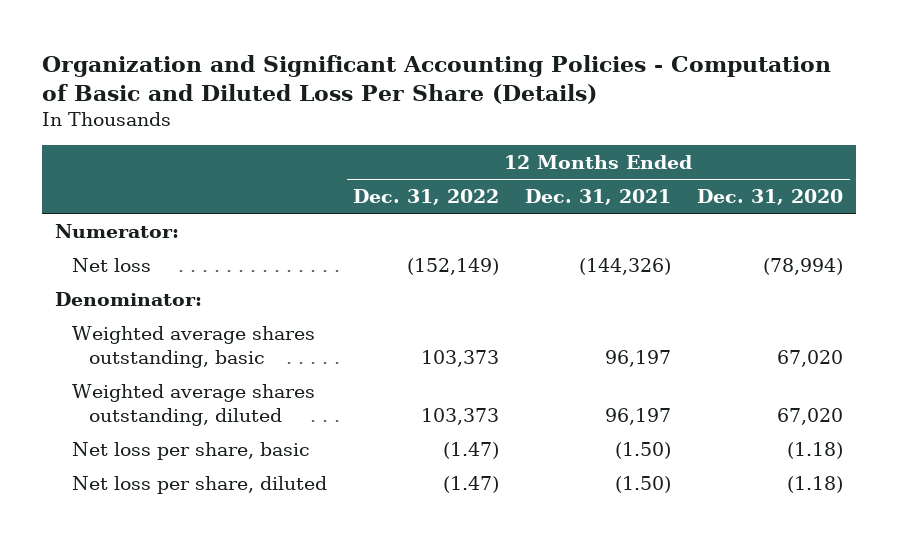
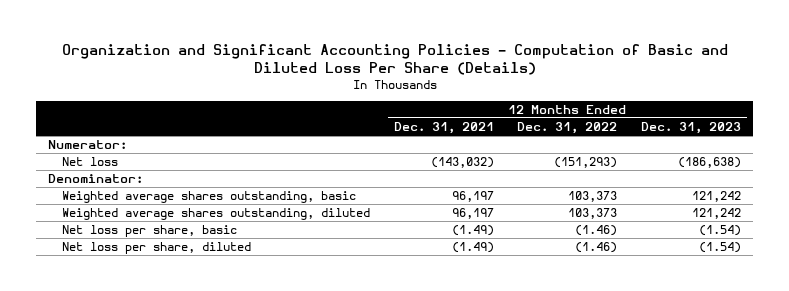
- | 12 Months Ended Dec. 31, 2022 | 12 Months Ended Dec. 31, 2021 | 12 Months Ended Dec. 31, 2020
+ | 12 Months Ended Dec. 31, 2021 | 12 Months Ended Dec. 31, 2022 | 12 Months Ended Dec. 31, 2023
- Net loss | (152,149) | (144,326) | (78,994)
+ Net loss | (143,032) | (151,293) | (186,638)
- Net loss per share, basic | (1.47) | (1.50) | (1.18)
- Net loss per share, diluted | (1.47) | (1.50) | (1.18)
+ Net loss per share, basic | (1.49) | (1.46) | (1.54)
+ Net loss per share, diluted | (1.49) | (1.46) | (1.54)

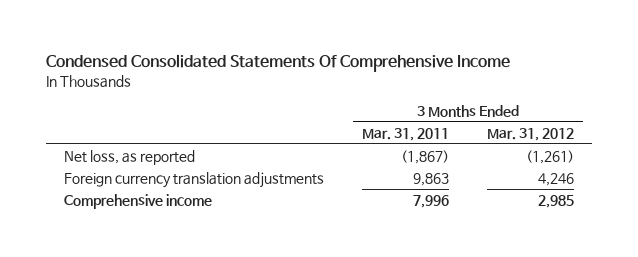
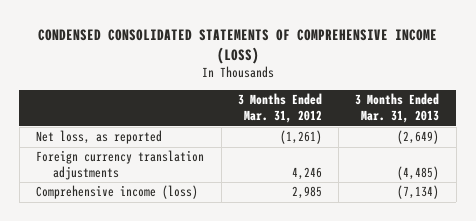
- Condensed Consolidated Statements Of Comprehensive Income
+ CONDENSED CONSOLIDATED STATEMENTS OF COMPREHENSIVE INCOME (LOSS)
- | 3 Months Ended Mar. 31, 2011 | 3 Months Ended Mar. 31, 2012
+ | 3 Months Ended Mar. 31, 2012 | 3 Months Ended Mar. 31, 2013
- Comprehensive income | 7,996 | 2,985
+ Comprehensive income (loss) | 2,985 | (7,134)

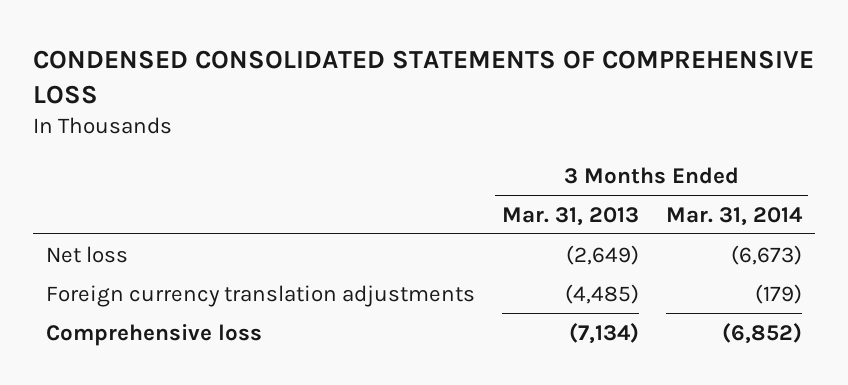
- CONDENSED CONSOLIDATED STATEMENTS OF COMPREHENSIVE INCOME (LOSS)
+ CONDENSED CONSOLIDATED STATEMENTS OF COMPREHENSIVE LOSS
- | 3 Months Ended Mar. 31, 2012 | 3 Months Ended Mar. 31, 2013
+ | 3 Months Ended Mar. 31, 2013 | 3 Months Ended Mar. 31, 2014
- Net loss, as reported | (1,261) | (2,649)
+ Net loss | (2,649) | (6,673)
- Comprehensive income (loss) | 2,985 | (7,134)
+ Comprehensive loss | (7,134) | (6,852)

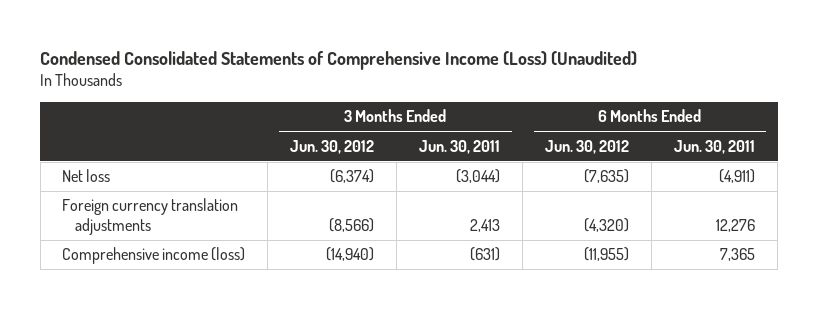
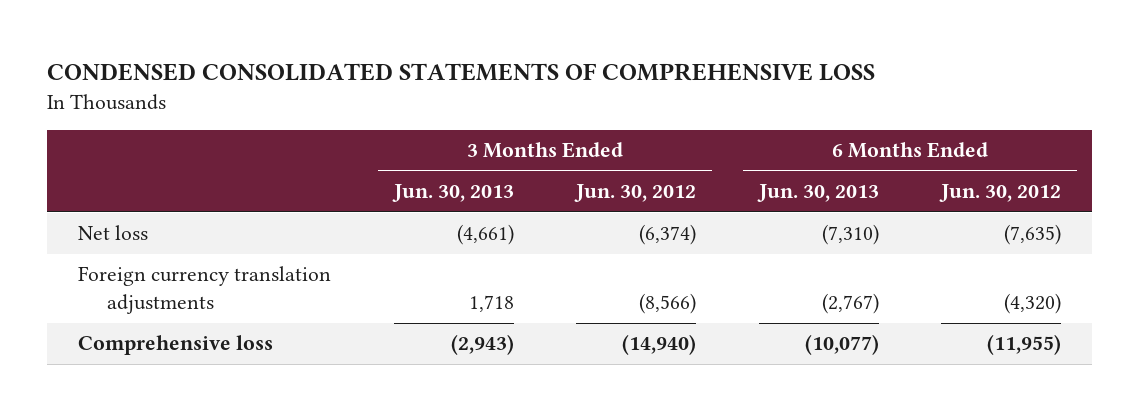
- Condensed Consolidated Statements of Comprehensive Income (Loss) (Unaudited)
+ CONDENSED CONSOLIDATED STATEMENTS OF COMPREHENSIVE LOSS
- | 3 Months Ended Jun. 30, 2012 | 3 Months Ended Jun. 30, 2011 | 6 Months Ended Jun. 30, 2012 | 6 Months Ended Jun. 30, 2011
+ | 3 Months Ended Jun. 30, 2013 | 3 Months Ended Jun. 30, 2012 | 6 Months Ended Jun. 30, 2013 | 6 Months Ended Jun. 30, 2012
- Comprehensive income (loss) | (14,940) | (631) | (11,955) | 7,365
+ Comprehensive loss | (2,943) | (14,940) | (10,077) | (11,955)

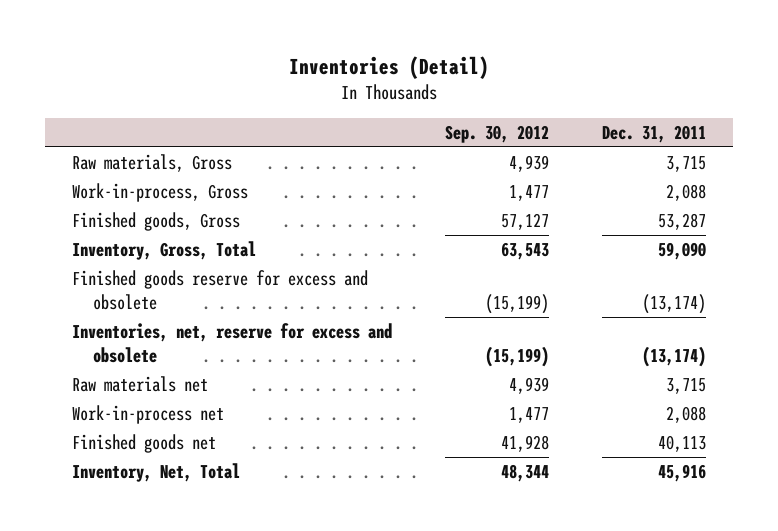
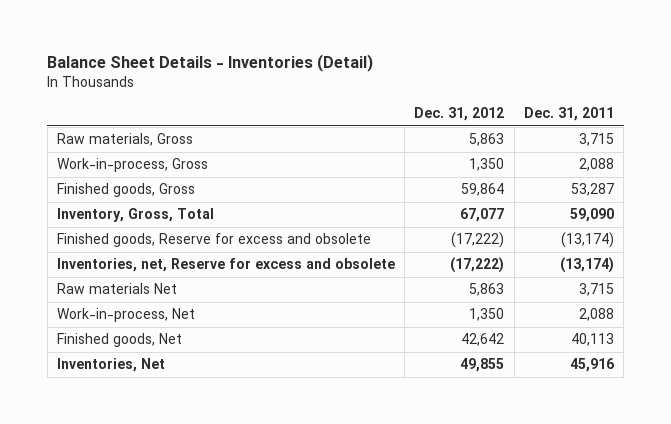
- Inventories (Detail)
+ Balance Sheet Details - Inventories (Detail)
- | Sep. 30, 2012 | Dec. 31, 2011
+ | Dec. 31, 2012 | Dec. 31, 2011
- Finished goods reserve for excess and obsolete | (15,199) | (13,174)
- Inventories, net, reserve for excess and obsolete | (15,199) | (13,174)
- Raw materials net | 4,939 | 3,715
- Work-in-process net | 1,477 | 2,088
- Finished goods net | 41,928 | 40,113
- Inventory, Net, Total | 48,344 | 45,916
+ Finished goods, Reserve for excess and obsolete | (17,222) | (13,174)
+ Inventories, net, Reserve for excess and obsolete | (17,222) | (13,174)
+ Raw materials Net | 5,863 | 3,715
+ Work-in-process, Net | 1,350 | 2,088
+ Finished goods, Net | 42,642 | 40,113
+ Inventories, Net | 49,855 | 45,916

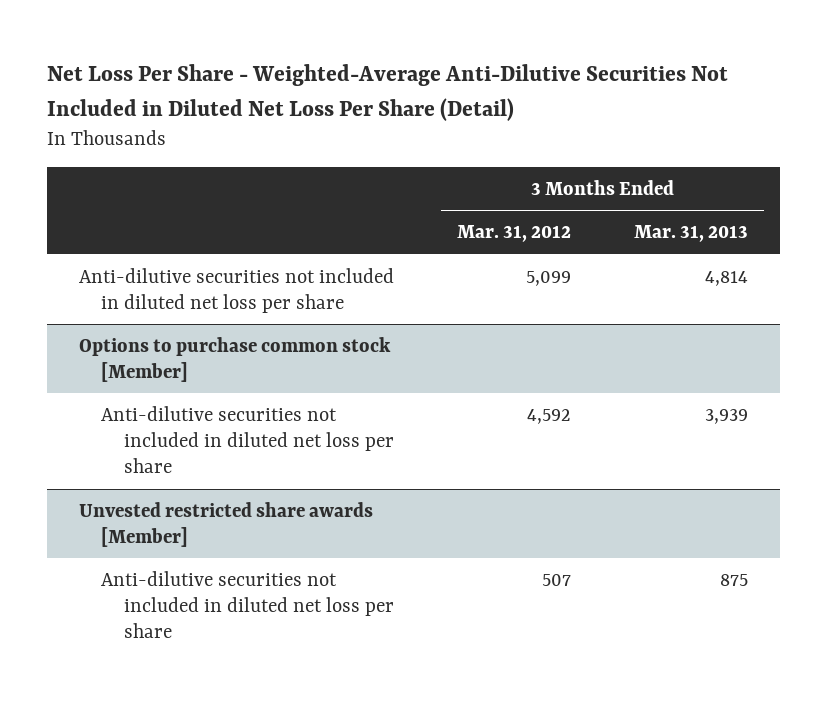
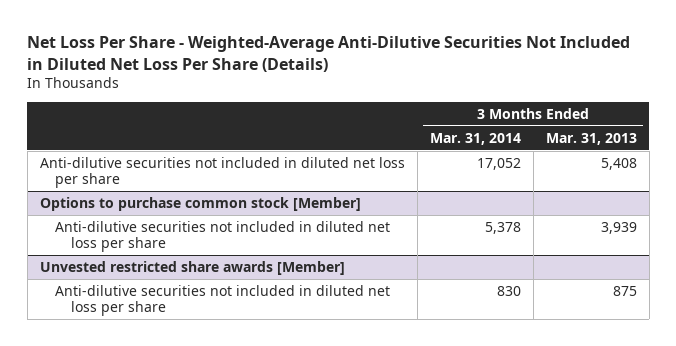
- Net Loss Per Share - Weighted-Average Anti-Dilutive Securities Not Included in Diluted Net Loss Per Share (Detail)
+ Net Loss Per Share - Weighted-Average Anti-Dilutive Securities Not Included in Diluted Net Loss Per Share (Details)
- | 3 Months Ended Mar. 31, 2012 | 3 Months Ended Mar. 31, 2013
+ | 3 Months Ended Mar. 31, 2014 | 3 Months Ended Mar. 31, 2013
- Anti-dilutive securities not included in diluted net loss per share | 5,099 | 4,814
+ Anti-dilutive securities not included in diluted net loss per share | 17,052 | 5,408

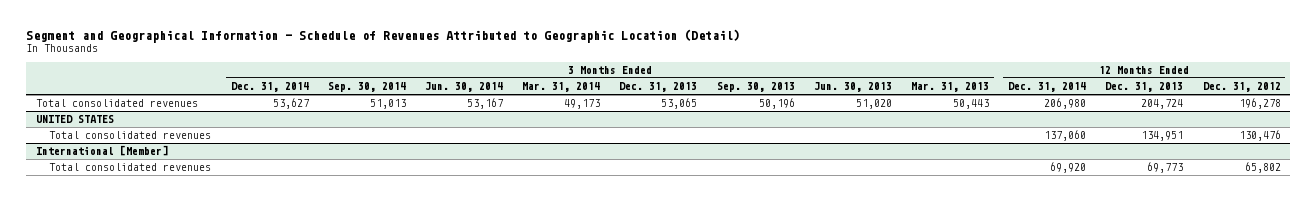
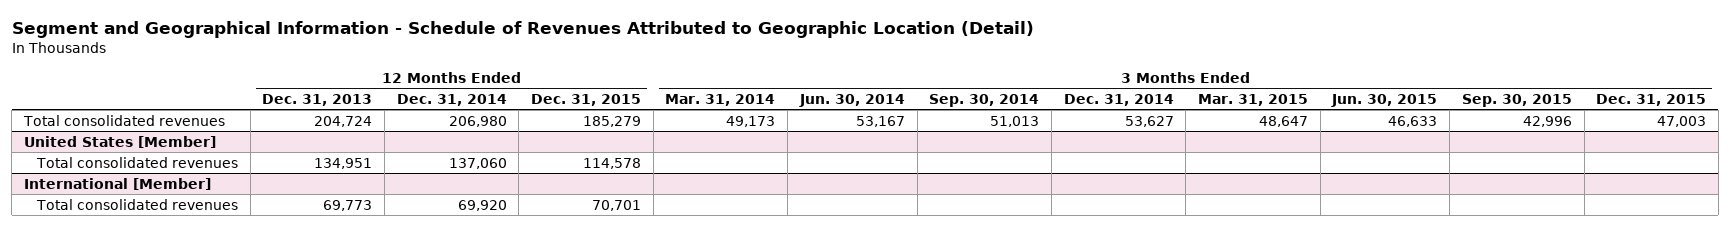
- | 3 Months Ended Dec. 31, 2014 | 3 Months Ended Sep. 30, 2014 | 3 Months Ended Jun. 30, 2014 | 3 Months Ended Mar. 31, 2014 | 3 Months Ended Dec. 31, 2013 | 3 Months Ended Sep. 30, 2013 | 3 Months Ended Jun. 30, 2013 | 3 Months Ended Mar. 31, 2013 | 12 Months Ended Dec. 31, 2014 | 12 Months Ended Dec. 31, 2013 | 12 Months Ended Dec. 31, 2012
+ | 12 Months Ended Dec. 31, 2013 | 12 Months Ended Dec. 31, 2014 | 12 Months Ended Dec. 31, 2015 | 3 Months Ended Mar. 31, 2014 | 3 Months Ended Jun. 30, 2014 | 3 Months Ended Sep. 30, 2014 | 3 Months Ended Dec. 31, 2014 | 3 Months Ended Mar. 31, 2015 | 3 Months Ended Jun. 30, 2015 | 3 Months Ended Sep. 30, 2015 | 3 Months Ended Dec. 31, 2015
- UNITED STATES
+ United States [Member]

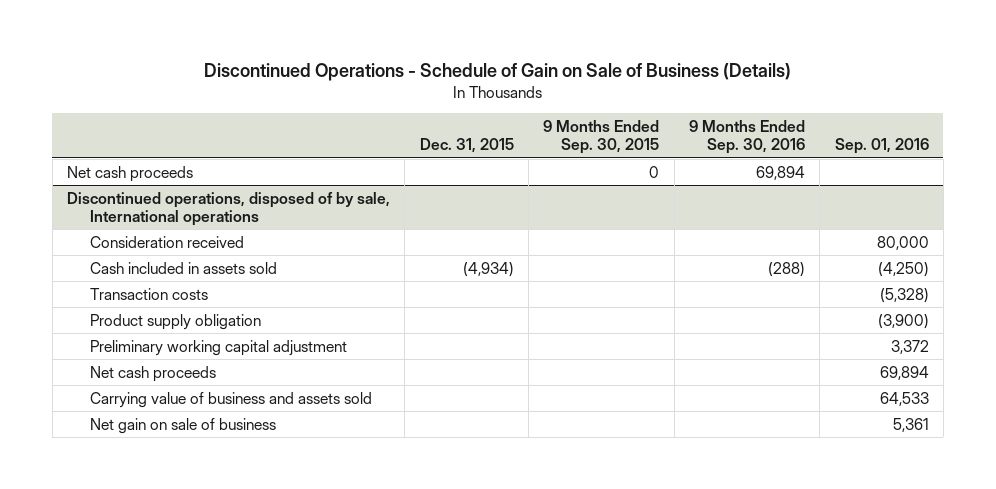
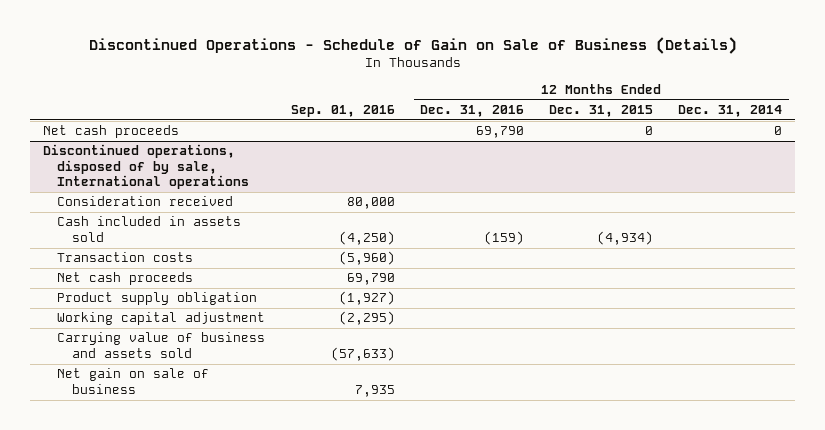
- | Dec. 31, 2015 | 9 Months Ended Sep. 30, 2015 | 9 Months Ended Sep. 30, 2016 | Sep. 01, 2016
+ | Sep. 01, 2016 | 12 Months Ended Dec. 31, 2016 | 12 Months Ended Dec. 31, 2015 | 12 Months Ended Dec. 31, 2014
@ Discontinued operations, disposed of by sale, International operations
- Transaction costs | | | | (5,328)
- Product supply obligation | | | | (3,900)
- Preliminary working capital adjustment | | | | 3,372
- Net cash proceeds | | | | 69,894
- Carrying value of business and assets sold | | | | 64,533
- Net gain on sale of business | | | | 5,361
+ Transaction costs | (5,960) | | |
+ Net cash proceeds | 69,790 | | |
+ Product supply obligation | (1,927) | | |
+ Working capital adjustment | (2,295) | | |
+ Carrying value of business and assets sold | (57,633) | | |
+ Net gain on sale of business | 7,935 | | |

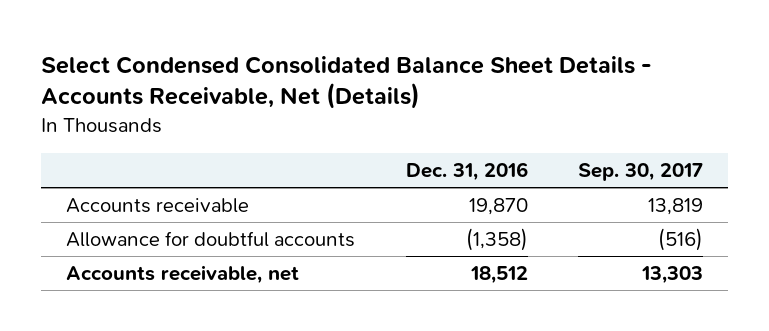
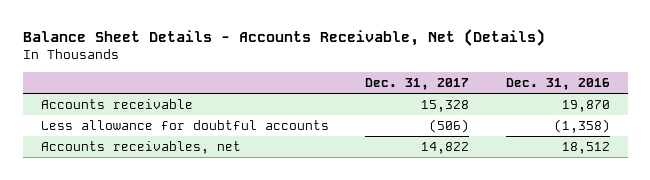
- Select Condensed Consolidated Balance Sheet Details - Accounts Receivable, Net (Details)
+ Balance Sheet Details - Accounts Receivable, Net (Details)
- | Dec. 31, 2016 | Sep. 30, 2017
+ | Dec. 31, 2017 | Dec. 31, 2016
- Allowance for doubtful accounts | (1,358) | (516)
- Accounts receivable, net | 18,512 | 13,303
+ Less allowance for doubtful accounts | (506) | (1,358)
+ Accounts receivables, net | 14,822 | 18,512

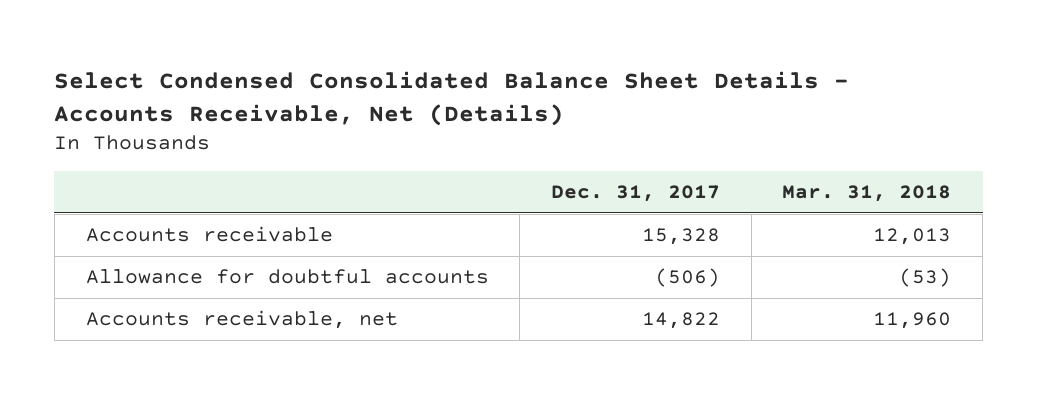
- Balance Sheet Details - Accounts Receivable, Net (Details)
+ Select Condensed Consolidated Balance Sheet Details - Accounts Receivable, Net (Details)
- | Dec. 31, 2017 | Dec. 31, 2016
+ | Dec. 31, 2017 | Mar. 31, 2018
- Less allowance for doubtful accounts | (506) | (1,358)
- Accounts receivables, net | 14,822 | 18,512
+ Allowance for doubtful accounts | (506) | (53)
+ Accounts receivable, net | 14,822 | 11,960

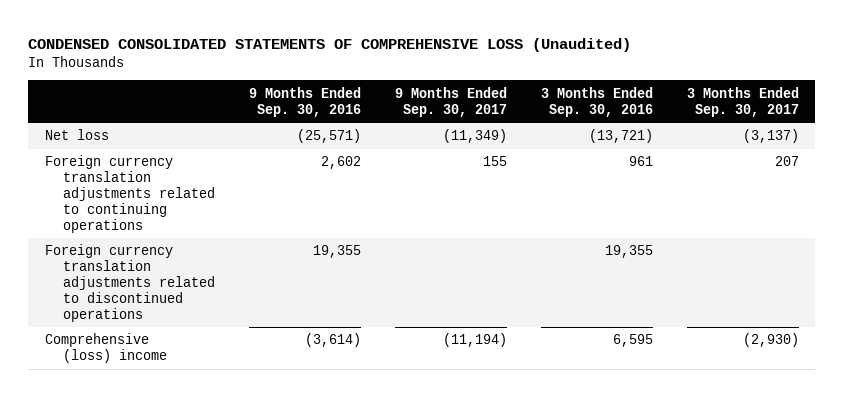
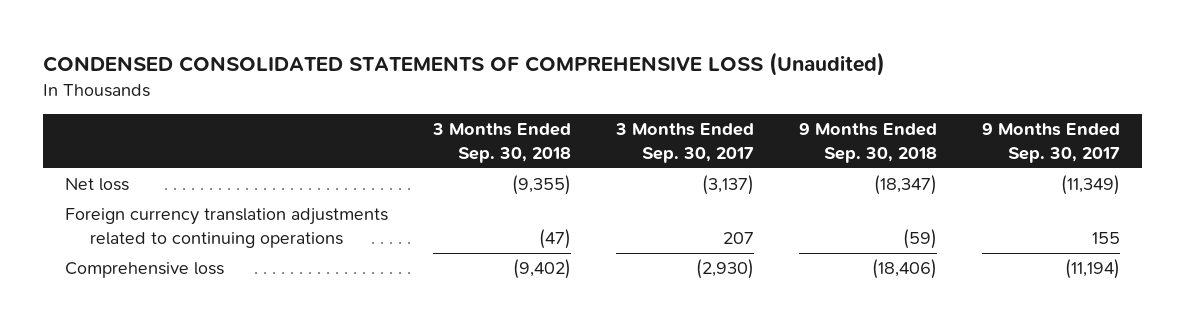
- | 9 Months Ended Sep. 30, 2016 | 9 Months Ended Sep. 30, 2017 | 3 Months Ended Sep. 30, 2016 | 3 Months Ended Sep. 30, 2017
+ | 3 Months Ended Sep. 30, 2018 | 3 Months Ended Sep. 30, 2017 | 9 Months Ended Sep. 30, 2018 | 9 Months Ended Sep. 30, 2017
- Foreign currency translation adjustments related to discontinued operations | 19,355 | | 19,355 |
- Comprehensive (loss) income | (3,614) | (11,194) | 6,595 | (2,930)
+ Comprehensive loss | (9,402) | (2,930) | (18,406) | (11,194)

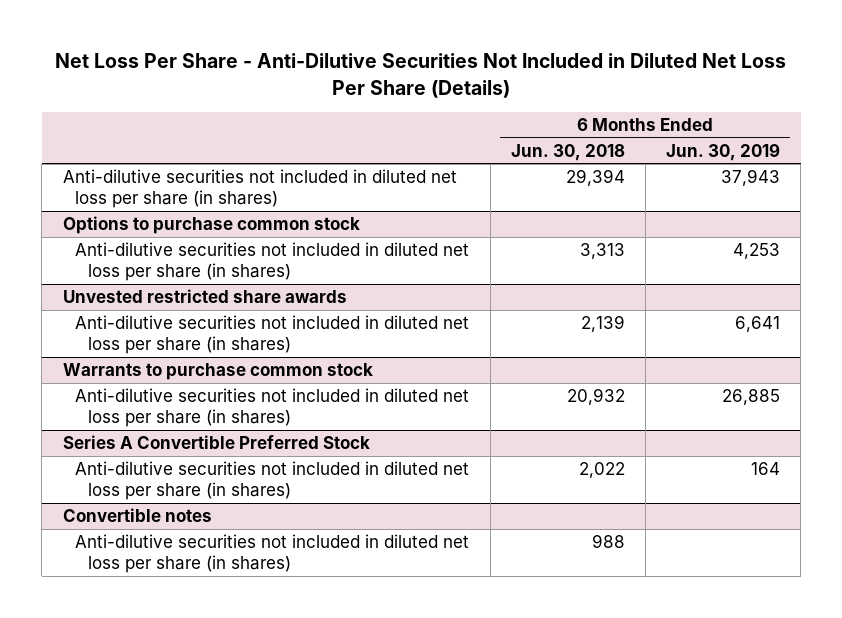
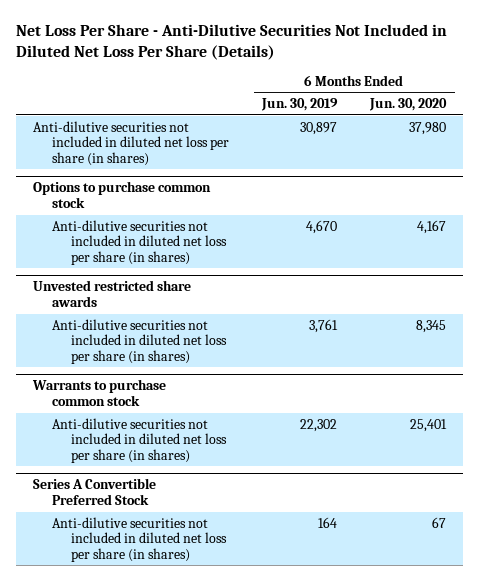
- | 6 Months Ended Jun. 30, 2018 | 6 Months Ended Jun. 30, 2019
+ | 6 Months Ended Jun. 30, 2019 | 6 Months Ended Jun. 30, 2020
- Anti-dilutive securities not included in diluted net loss per share (in shares) | 29,394 | 37,943
+ Anti-dilutive securities not included in diluted net loss per share (in shares) | 30,897 | 37,980
@ Options to purchase common stock
- Anti-dilutive securities not included in diluted net loss per share (in shares) | 3,313 | 4,253
+ Anti-dilutive securities not included in diluted net loss per share (in shares) | 4,670 | 4,167
@ Unvested restricted share awards
- Anti-dilutive securities not included in diluted net loss per share (in shares) | 2,139 | 6,641
+ Anti-dilutive securities not included in diluted net loss per share (in shares) | 3,761 | 8,345
@ Warrants to purchase common stock
- Anti-dilutive securities not included in diluted net loss per share (in shares) | 20,932 | 26,885
+ Anti-dilutive securities not included in diluted net loss per share (in shares) | 22,302 | 25,401
- Convertible notes
- Anti-dilutive securities not included in diluted net loss per share (in shares) | 988 |

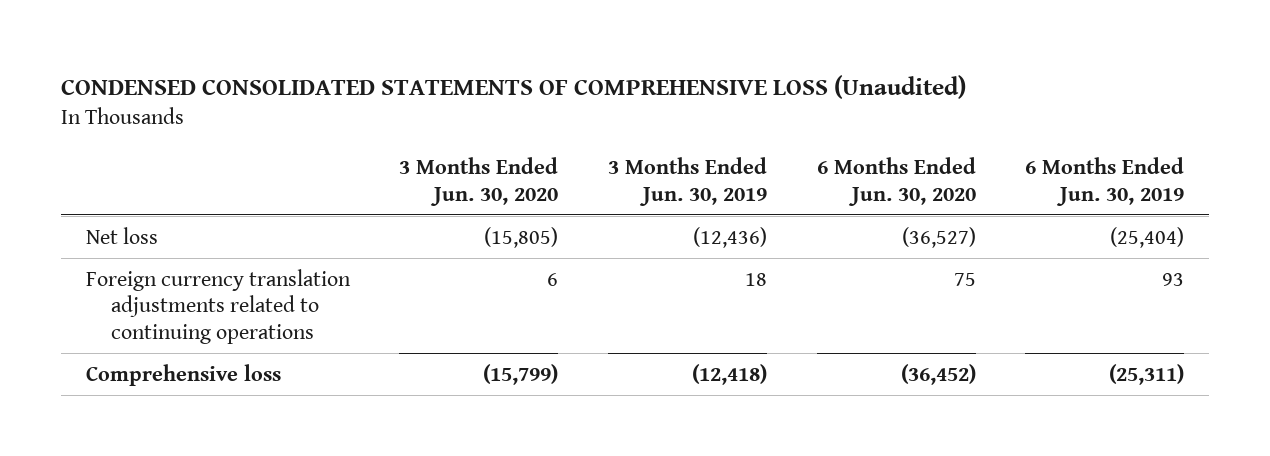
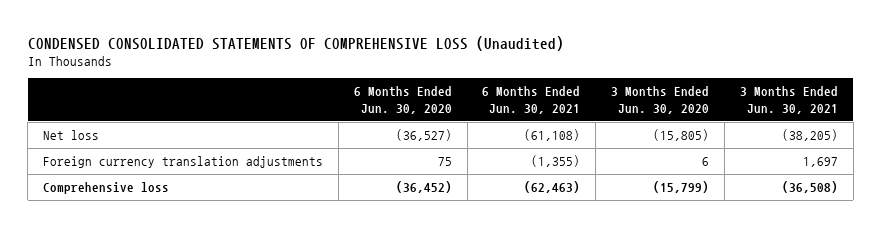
- | 3 Months Ended Jun. 30, 2020 | 3 Months Ended Jun. 30, 2019 | 6 Months Ended Jun. 30, 2020 | 6 Months Ended Jun. 30, 2019
+ | 6 Months Ended Jun. 30, 2020 | 6 Months Ended Jun. 30, 2021 | 3 Months Ended Jun. 30, 2020 | 3 Months Ended Jun. 30, 2021
- Foreign currency translation adjustments related to continuing operations | 6 | 18 | 75 | 93
+ Foreign currency translation adjustments | 75 | (1,355) | 6 | 1,697

